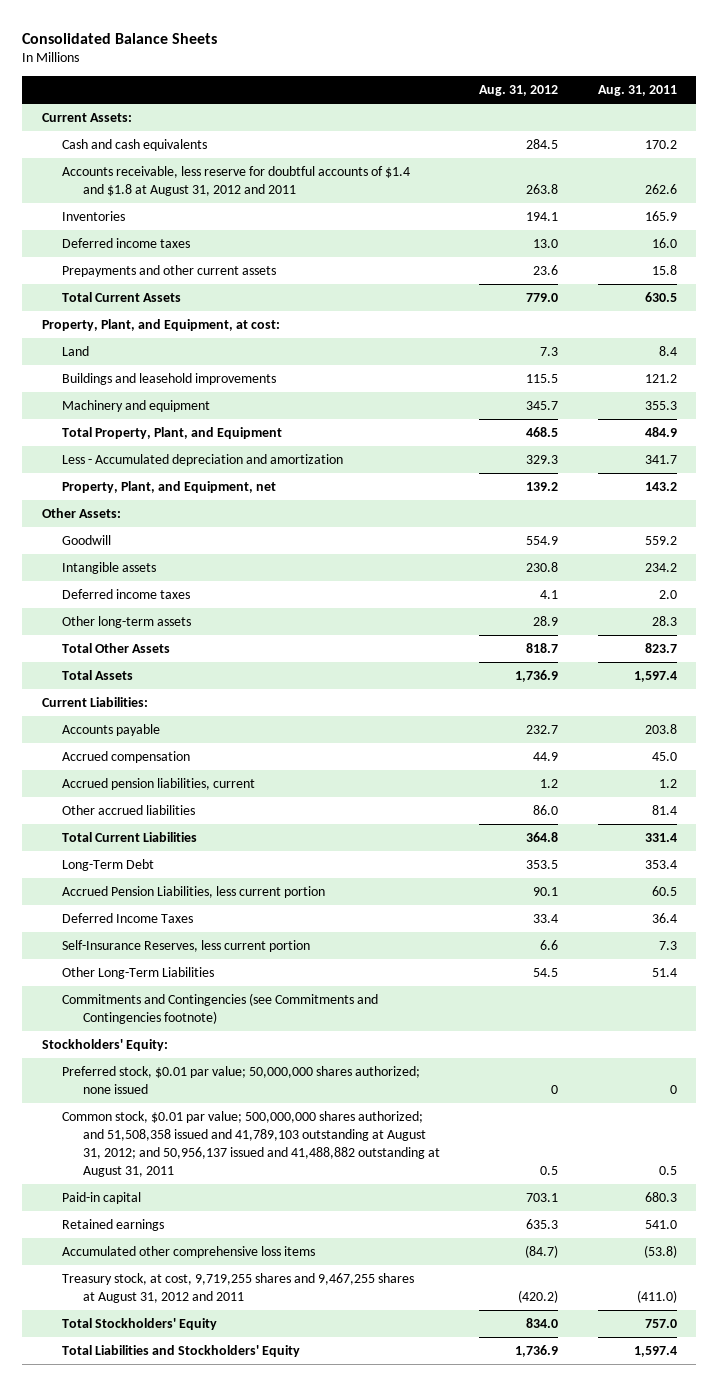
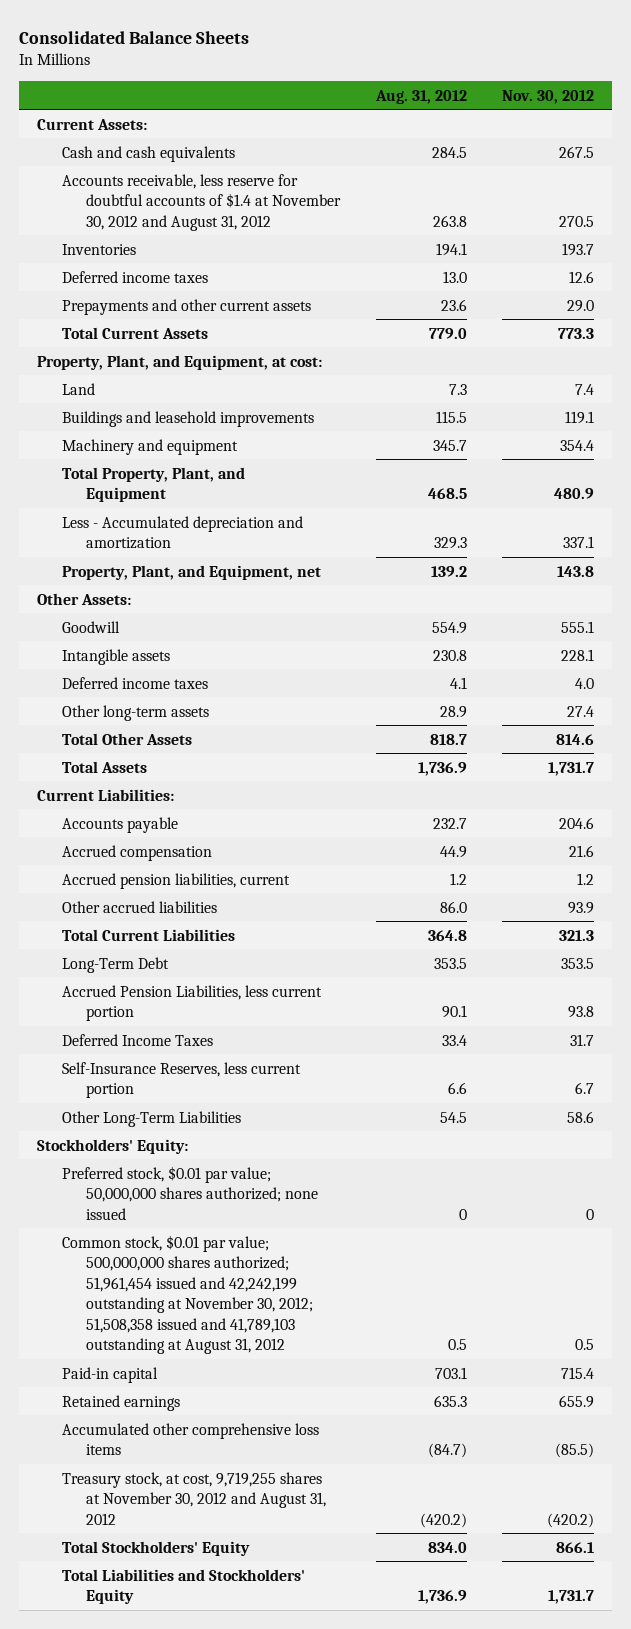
- | Aug. 31, 2012 | Aug. 31, 2011
+ | Aug. 31, 2012 | Nov. 30, 2012
- Accounts receivable, less reserve for doubtful accounts of $1.4 and $1.8 at August 31, 2012 and 2011 | 263.8 | 262.6
+ Accounts receivable, less reserve for doubtful accounts of $1.4 at November 30, 2012 and August 31, 2012 | 263.8 | 270.5
- Commitments and Contingencies (see Commitments and Contingencies footnote)
- Common stock, $0.01 par value; 500,000,000 shares authorized; and 51,508,358 issued and 41,789,103 outstanding at August 31, 2012; and 50,956,137 issued and 41,488,882 outstanding at August 31, 2011 | 0.5 | 0.5
+ Common stock, $0.01 par value; 500,000,000 shares authorized; 51,961,454 issued and 42,242,199 outstanding at November 30, 2012; 51,508,358 issued and 41,789,103 outstanding at August 31, 2012 | 0.5 | 0.5
- Treasury stock, at cost, 9,719,255 shares and 9,467,255 shares at August 31, 2012 and 2011 | (420.2) | (411.0)
+ Treasury stock, at cost, 9,719,255 shares at November 30, 2012 and August 31, 2012 | (420.2) | (420.2)

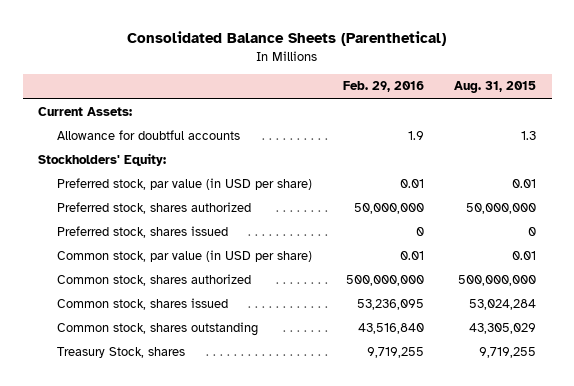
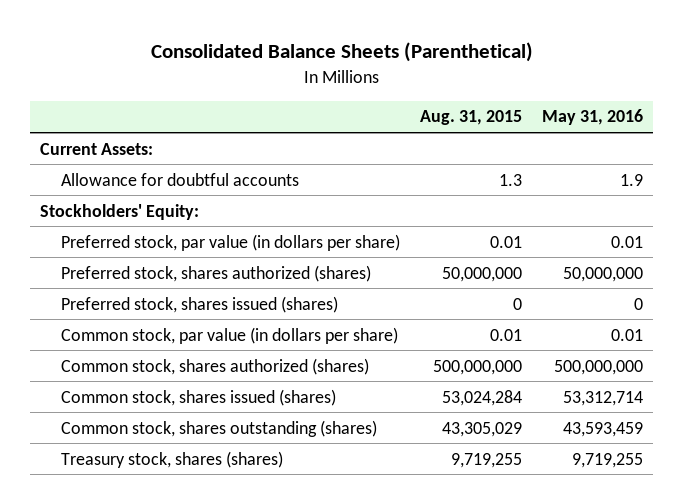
- | Feb. 29, 2016 | Aug. 31, 2015
+ | Aug. 31, 2015 | May 31, 2016
- Preferred stock, par value (in USD per share) | 0.01 | 0.01
- Preferred stock, shares authorized | 50,000,000 | 50,000,000
- Preferred stock, shares issued | 0 | 0
- Common stock, par value (in USD per share) | 0.01 | 0.01
- Common stock, shares authorized | 500,000,000 | 500,000,000
- Common stock, shares issued | 53,236,095 | 53,024,284
- Common stock, shares outstanding | 43,516,840 | 43,305,029
- Treasury Stock, shares | 9,719,255 | 9,719,255
+ Preferred stock, par value (in dollars per share) | 0.01 | 0.01
+ Preferred stock, shares authorized (shares) | 50,000,000 | 50,000,000
+ Preferred stock, shares issued (shares) | 0 | 0
+ Common stock, par value (in dollars per share) | 0.01 | 0.01
+ Common stock, shares authorized (shares) | 500,000,000 | 500,000,000
+ Common stock, shares issued (shares) | 53,024,284 | 53,312,714
+ Common stock, shares outstanding (shares) | 43,305,029 | 43,593,459
+ Treasury stock, shares (shares) | 9,719,255 | 9,719,255

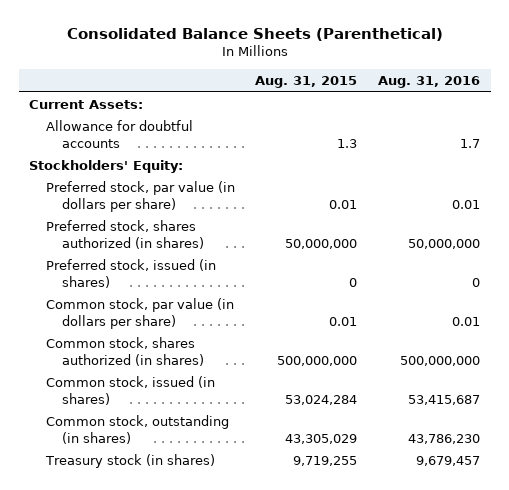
- | Aug. 31, 2015 | May 31, 2016
+ | Aug. 31, 2015 | Aug. 31, 2016
- Preferred stock, shares authorized (shares) | 50,000,000 | 50,000,000
- Preferred stock, shares issued (shares) | 0 | 0
+ Preferred stock, shares authorized (in shares) | 50,000,000 | 50,000,000
+ Preferred stock, issued (in shares) | 0 | 0
- Common stock, shares authorized (shares) | 500,000,000 | 500,000,000
- Common stock, shares issued (shares) | 53,024,284 | 53,312,714
- Common stock, shares outstanding (shares) | 43,305,029 | 43,593,459
- Treasury stock, shares (shares) | 9,719,255 | 9,719,255
+ Common stock, shares authorized (in shares) | 500,000,000 | 500,000,000
+ Common stock, issued (in shares) | 53,024,284 | 53,415,687
+ Common stock, outstanding (in shares) | 43,305,029 | 43,786,230
+ Treasury stock (in shares) | 9,719,255 | 9,679,457

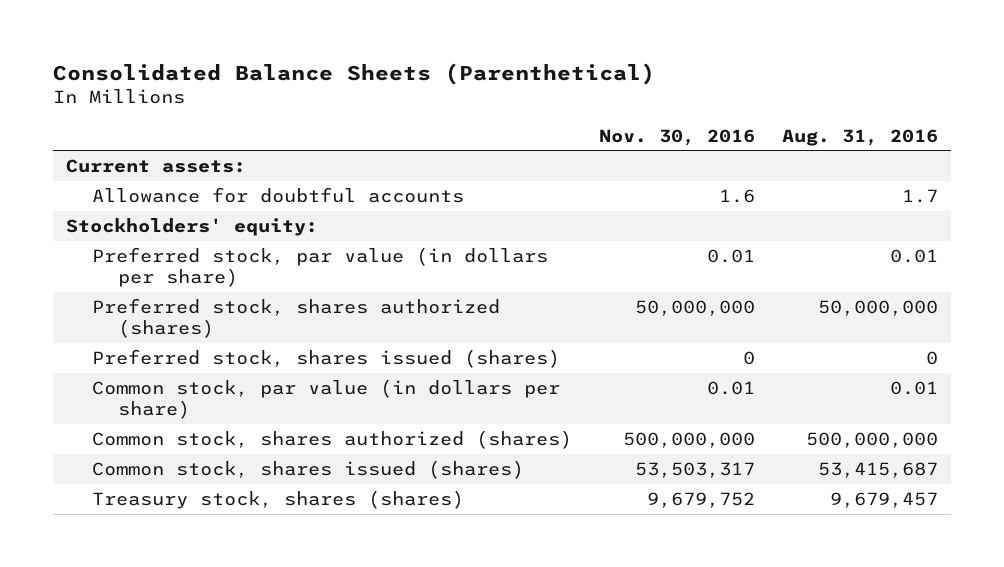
- | Aug. 31, 2015 | Aug. 31, 2016
+ | Nov. 30, 2016 | Aug. 31, 2016
- Current Assets:
+ Current assets:
- Stockholders' Equity:
+ Stockholders' equity:
- Preferred stock, shares authorized (in shares) | 50,000,000 | 50,000,000
- Preferred stock, issued (in shares) | 0 | 0
+ Preferred stock, shares authorized (shares) | 50,000,000 | 50,000,000
+ Preferred stock, shares issued (shares) | 0 | 0
- Common stock, shares authorized (in shares) | 500,000,000 | 500,000,000
- Common stock, issued (in shares) | 53,024,284 | 53,415,687
- Common stock, outstanding (in shares) | 43,305,029 | 43,786,230
- Treasury stock (in shares) | 9,719,255 | 9,679,457
+ Common stock, shares authorized (shares) | 500,000,000 | 500,000,000
+ Common stock, shares issued (shares) | 53,503,317 | 53,415,687
+ Treasury stock, shares (shares) | 9,679,752 | 9,679,457

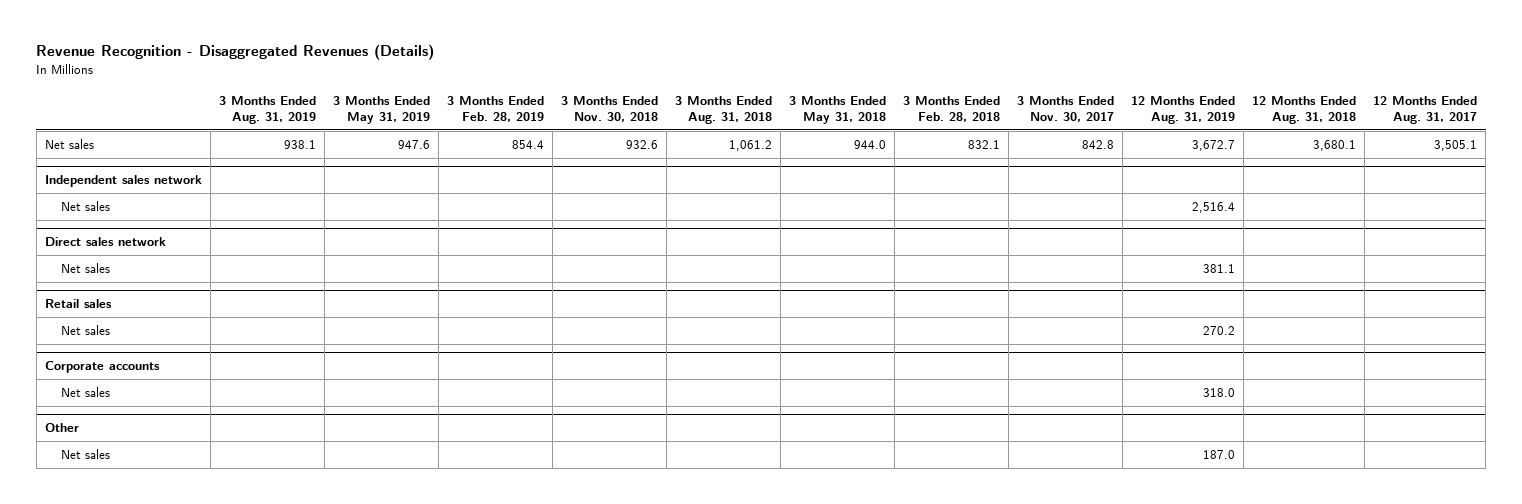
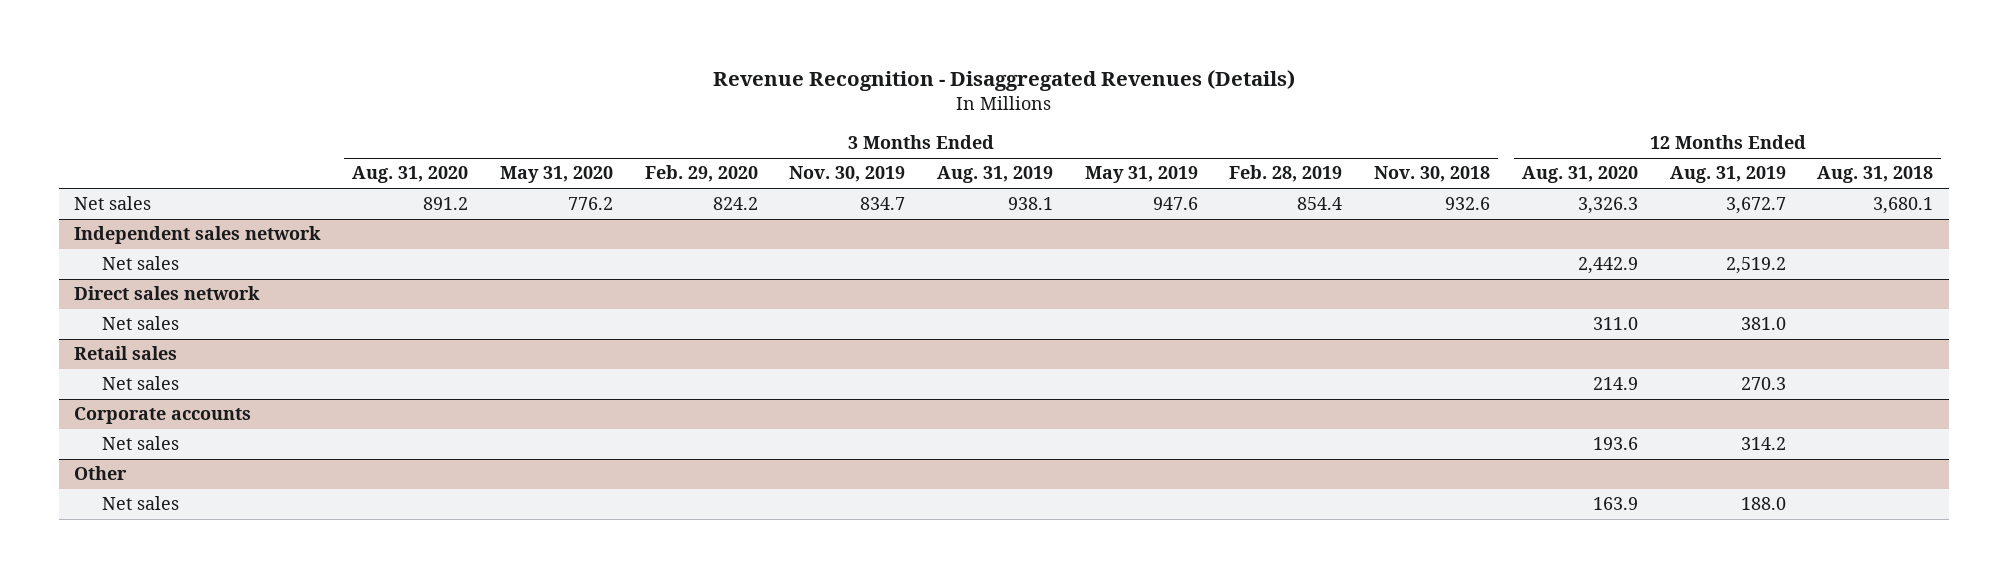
- | 3 Months Ended Aug. 31, 2019 | 3 Months Ended May 31, 2019 | 3 Months Ended Feb. 28, 2019 | 3 Months Ended Nov. 30, 2018 | 3 Months Ended Aug. 31, 2018 | 3 Months Ended May 31, 2018 | 3 Months Ended Feb. 28, 2018 | 3 Months Ended Nov. 30, 2017 | 12 Months Ended Aug. 31, 2019 | 12 Months Ended Aug. 31, 2018 | 12 Months Ended Aug. 31, 2017
+ | 3 Months Ended Aug. 31, 2020 | 3 Months Ended May 31, 2020 | 3 Months Ended Feb. 29, 2020 | 3 Months Ended Nov. 30, 2019 | 3 Months Ended Aug. 31, 2019 | 3 Months Ended May 31, 2019 | 3 Months Ended Feb. 28, 2019 | 3 Months Ended Nov. 30, 2018 | 12 Months Ended Aug. 31, 2020 | 12 Months Ended Aug. 31, 2019 | 12 Months Ended Aug. 31, 2018
@ Independent sales network
- Net sales | | | | | | | | | 2,516.4 | |
+ Net sales | | | | | | | | | 2,442.9 | 2,519.2 |
@ Direct sales network
- Net sales | | | | | | | | | 381.1 | |
+ Net sales | | | | | | | | | 311.0 | 381.0 |
@ Retail sales
- Net sales | | | | | | | | | 270.2 | |
+ Net sales | | | | | | | | | 214.9 | 270.3 |
@ Corporate accounts
- Net sales | | | | | | | | | 318.0 | |
+ Net sales | | | | | | | | | 193.6 | 314.2 |
@ Other
- Net sales | | | | | | | | | 187.0 | |
+ Net sales | | | | | | | | | 163.9 | 188.0 |

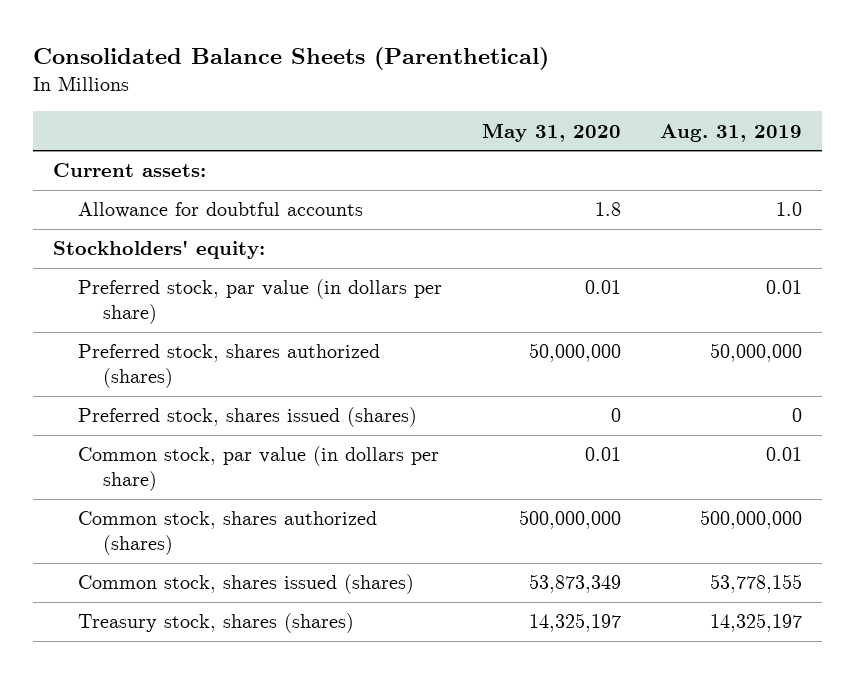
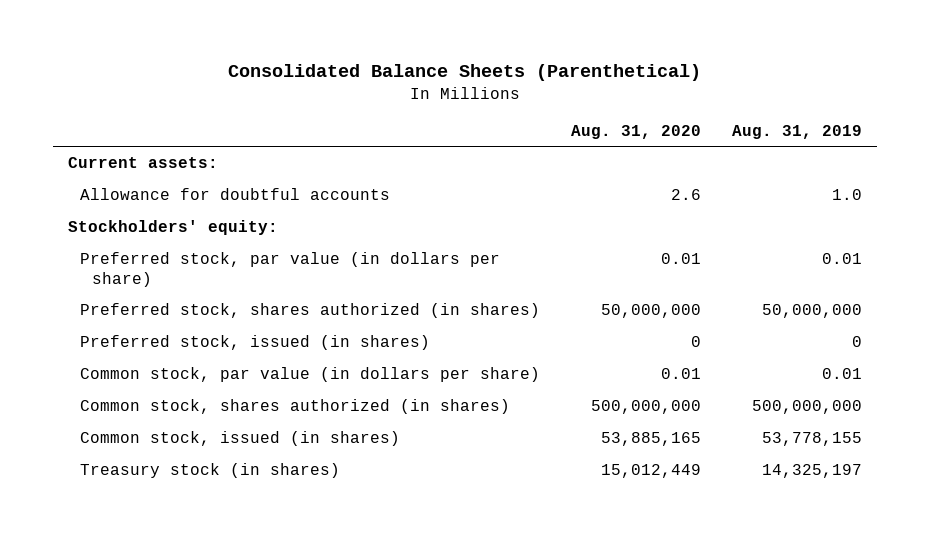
- | May 31, 2020 | Aug. 31, 2019
+ | Aug. 31, 2020 | Aug. 31, 2019
- Preferred stock, shares authorized (shares) | 50,000,000 | 50,000,000
- Preferred stock, shares issued (shares) | 0 | 0
+ Preferred stock, shares authorized (in shares) | 50,000,000 | 50,000,000
+ Preferred stock, issued (in shares) | 0 | 0
- Common stock, shares authorized (shares) | 500,000,000 | 500,000,000
- Common stock, shares issued (shares) | 53,873,349 | 53,778,155
- Treasury stock, shares (shares) | 14,325,197 | 14,325,197
+ Common stock, shares authorized (in shares) | 500,000,000 | 500,000,000
+ Common stock, issued (in shares) | 53,885,165 | 53,778,155
+ Treasury stock (in shares) | 15,012,449 | 14,325,197

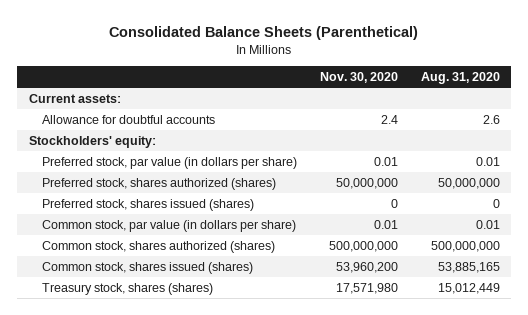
- | Aug. 31, 2020 | Aug. 31, 2019
+ | Nov. 30, 2020 | Aug. 31, 2020
- Preferred stock, shares authorized (in shares) | 50,000,000 | 50,000,000
- Preferred stock, issued (in shares) | 0 | 0
+ Preferred stock, shares authorized (shares) | 50,000,000 | 50,000,000
+ Preferred stock, shares issued (shares) | 0 | 0
- Common stock, shares authorized (in shares) | 500,000,000 | 500,000,000
- Common stock, issued (in shares) | 53,885,165 | 53,778,155
- Treasury stock (in shares) | 15,012,449 | 14,325,197
+ Common stock, shares authorized (shares) | 500,000,000 | 500,000,000
+ Common stock, shares issued (shares) | 53,960,200 | 53,885,165
+ Treasury stock, shares (shares) | 17,571,980 | 15,012,449

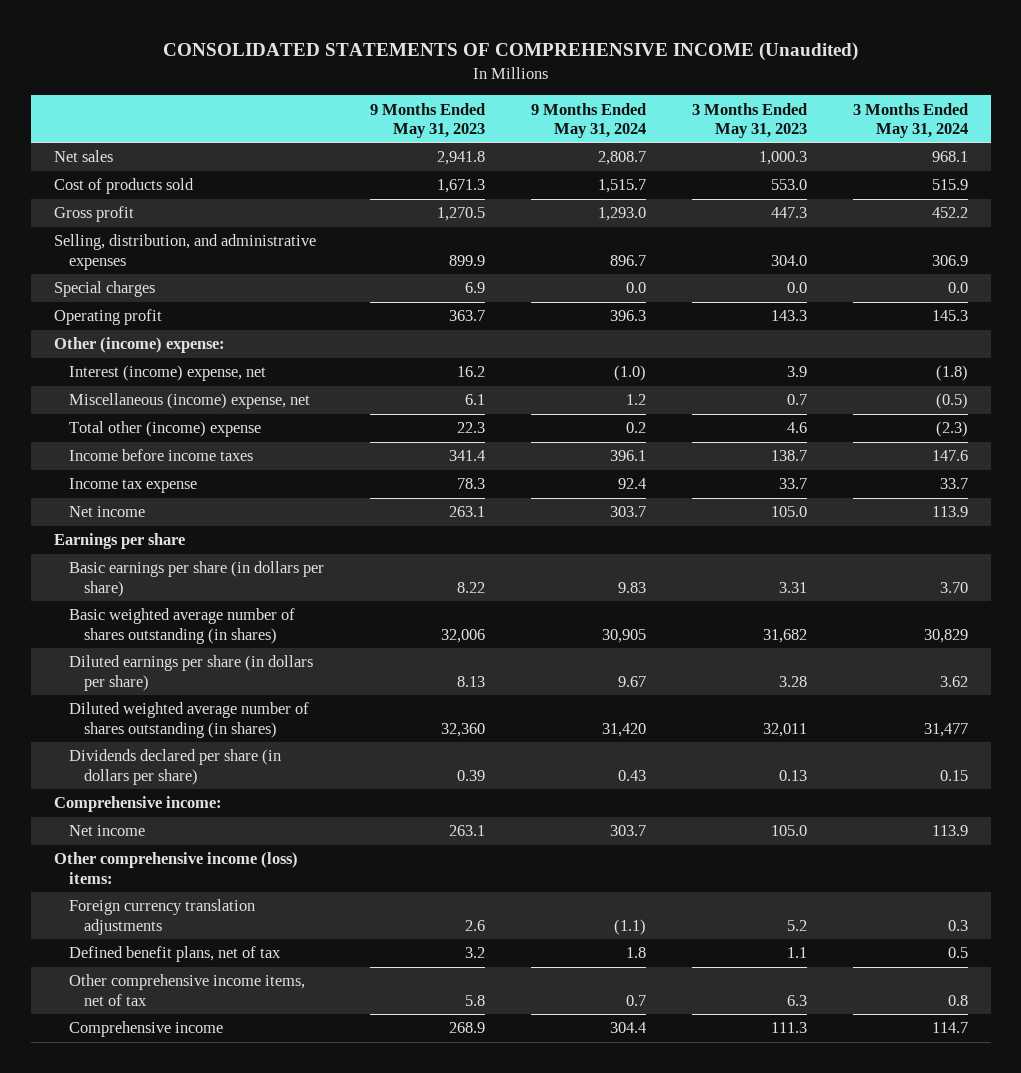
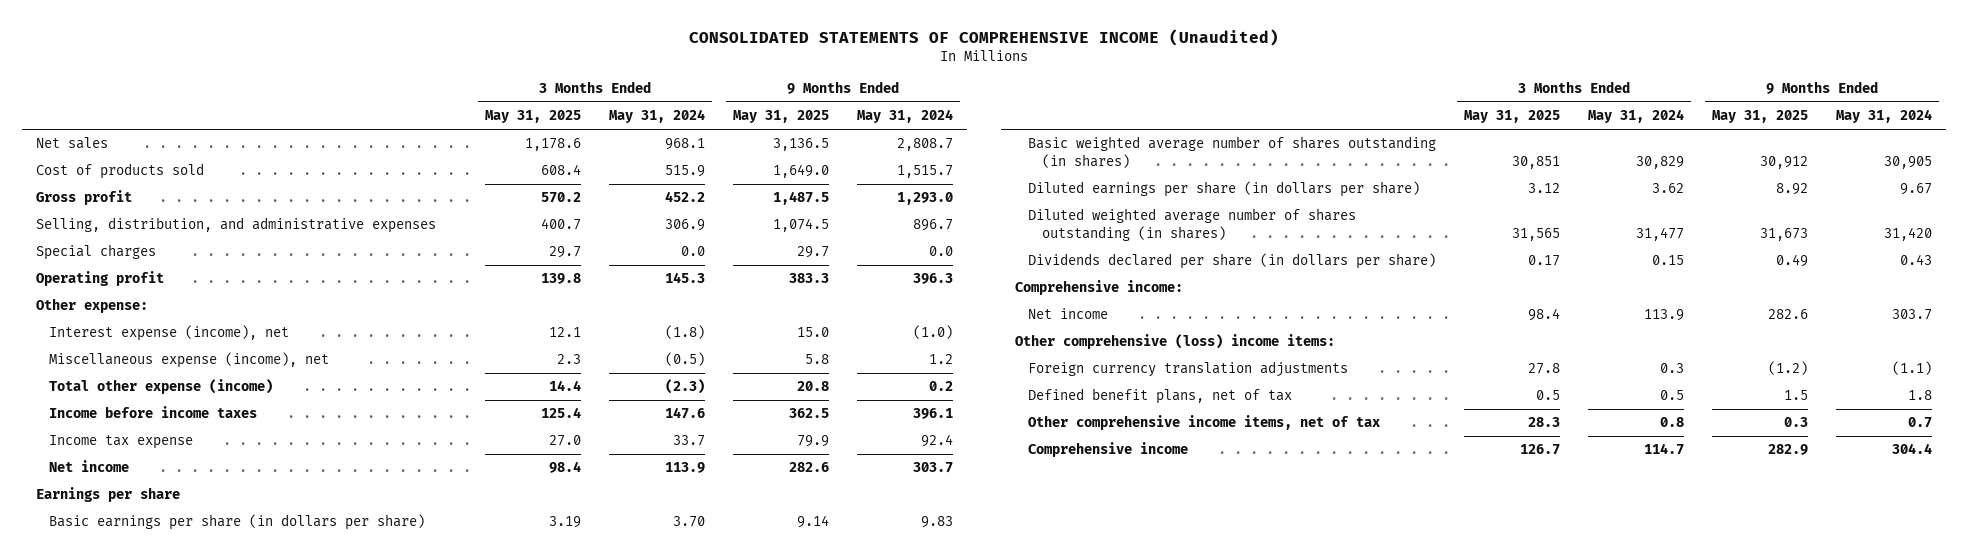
- | 9 Months Ended May 31, 2023 | 9 Months Ended May 31, 2024 | 3 Months Ended May 31, 2023 | 3 Months Ended May 31, 2024
+ | 3 Months Ended May 31, 2025 | 3 Months Ended May 31, 2024 | 9 Months Ended May 31, 2025 | 9 Months Ended May 31, 2024
- Other (income) expense:
- Interest (income) expense, net | 16.2 | (1.0) | 3.9 | (1.8)
- Miscellaneous (income) expense, net | 6.1 | 1.2 | 0.7 | (0.5)
- Total other (income) expense | 22.3 | 0.2 | 4.6 | (2.3)
+ Other expense:
+ Interest expense (income), net | 12.1 | (1.8) | 15.0 | (1.0)
+ Miscellaneous expense (income), net | 2.3 | (0.5) | 5.8 | 1.2
+ Total other expense (income) | 14.4 | (2.3) | 20.8 | 0.2
- Other comprehensive income (loss) items:
+ Other comprehensive (loss) income items:

